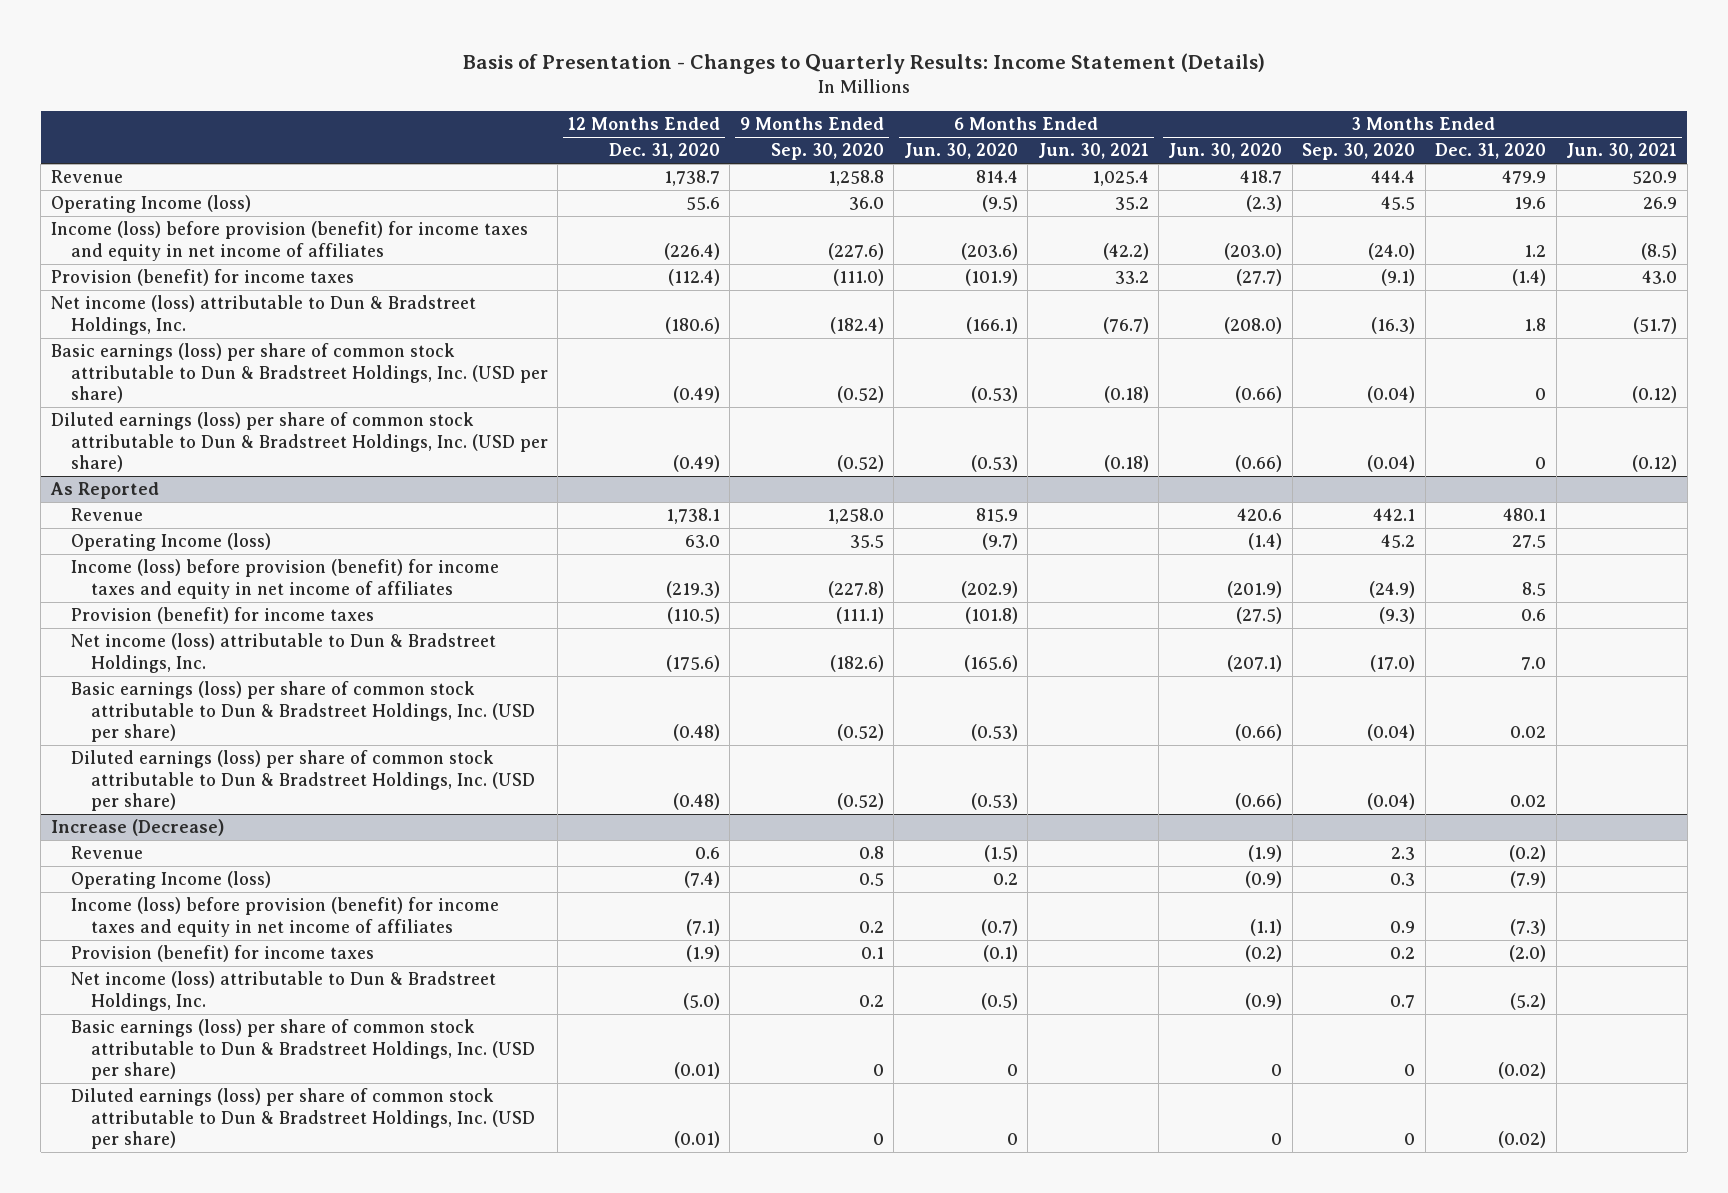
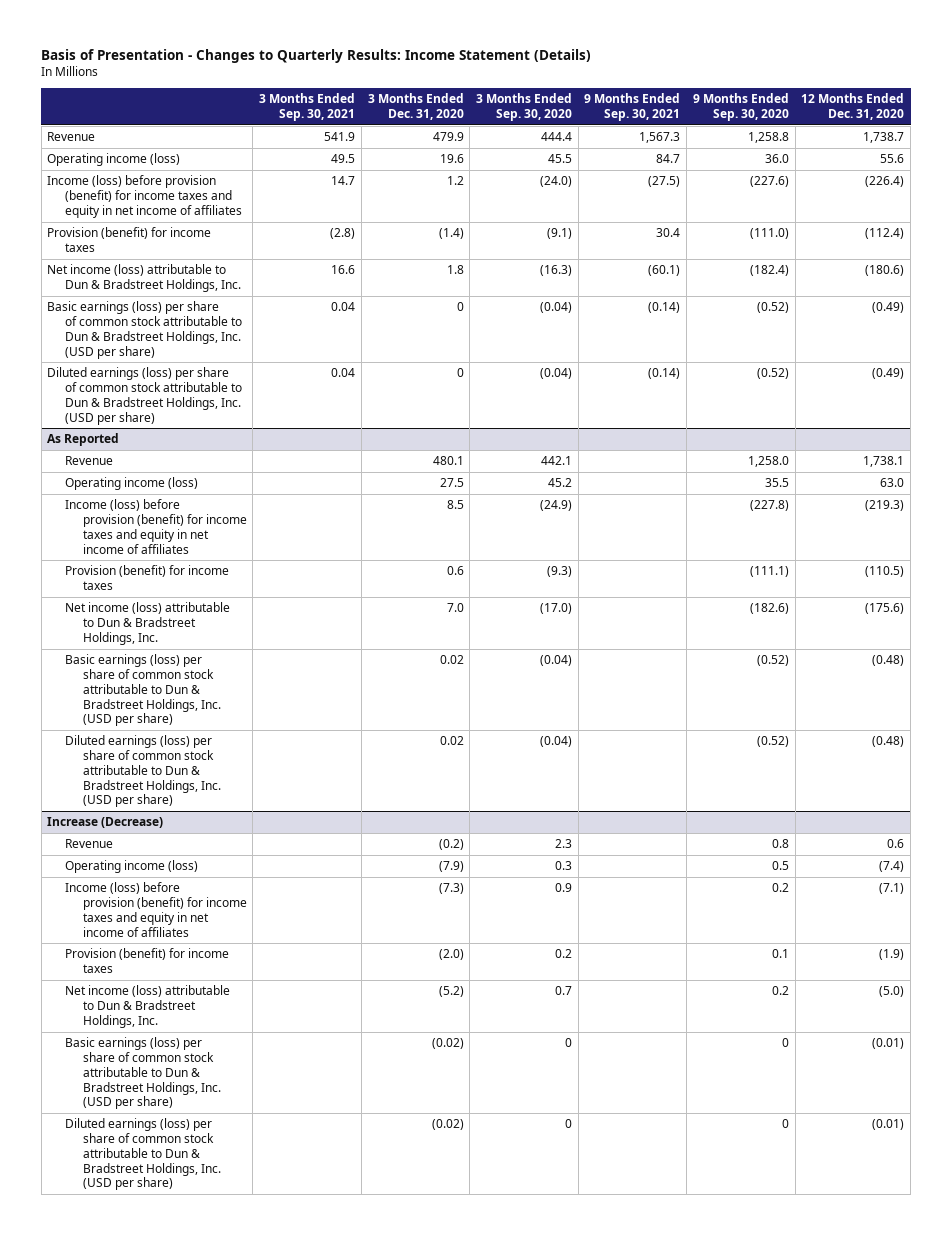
- | 12 Months Ended Dec. 31, 2020 | 9 Months Ended Sep. 30, 2020 | 6 Months Ended Jun. 30, 2020 | 6 Months Ended Jun. 30, 2021 | 3 Months Ended Jun. 30, 2020 | 3 Months Ended Sep. 30, 2020 | 3 Months Ended Dec. 31, 2020 | 3 Months Ended Jun. 30, 2021
+ | 3 Months Ended Sep. 30, 2021 | 3 Months Ended Dec. 31, 2020 | 3 Months Ended Sep. 30, 2020 | 9 Months Ended Sep. 30, 2021 | 9 Months Ended Sep. 30, 2020 | 12 Months Ended Dec. 31, 2020
- Operating Income (loss) | 55.6 | 36.0 | (9.5) | 35.2 | (2.3) | 45.5 | 19.6 | 26.9
+ Operating income (loss) | 49.5 | 19.6 | 45.5 | 84.7 | 36.0 | 55.6
@ As Reported
- Operating Income (loss) | 63.0 | 35.5 | (9.7) | | (1.4) | 45.2 | 27.5 |
+ Operating income (loss) | | 27.5 | 45.2 | | 35.5 | 63.0
@ Increase (Decrease)
- Operating Income (loss) | (7.4) | 0.5 | 0.2 | | (0.9) | 0.3 | (7.9) |
+ Operating income (loss) | | (7.9) | 0.3 | | 0.5 | (7.4)

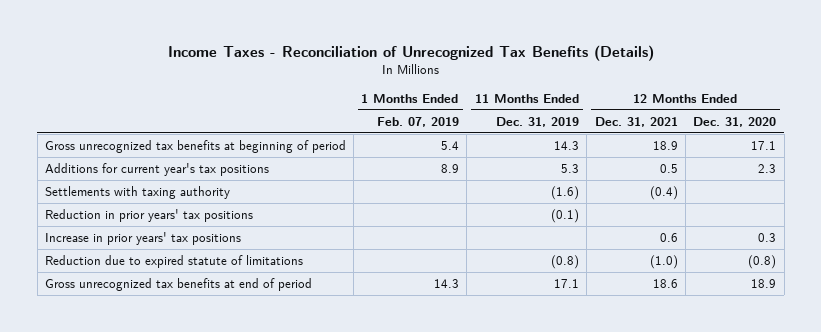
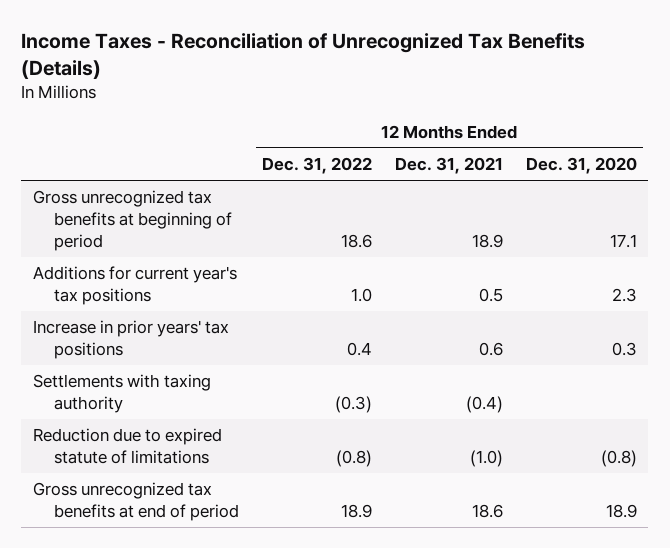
- | 1 Months Ended Feb. 07, 2019 | 11 Months Ended Dec. 31, 2019 | 12 Months Ended Dec. 31, 2021 | 12 Months Ended Dec. 31, 2020
+ | 12 Months Ended Dec. 31, 2022 | 12 Months Ended Dec. 31, 2021 | 12 Months Ended Dec. 31, 2020
- Reduction in prior years' tax positions | | (0.1) | |
moved down: Settlements with taxing authority | (0.3) | (0.4) |

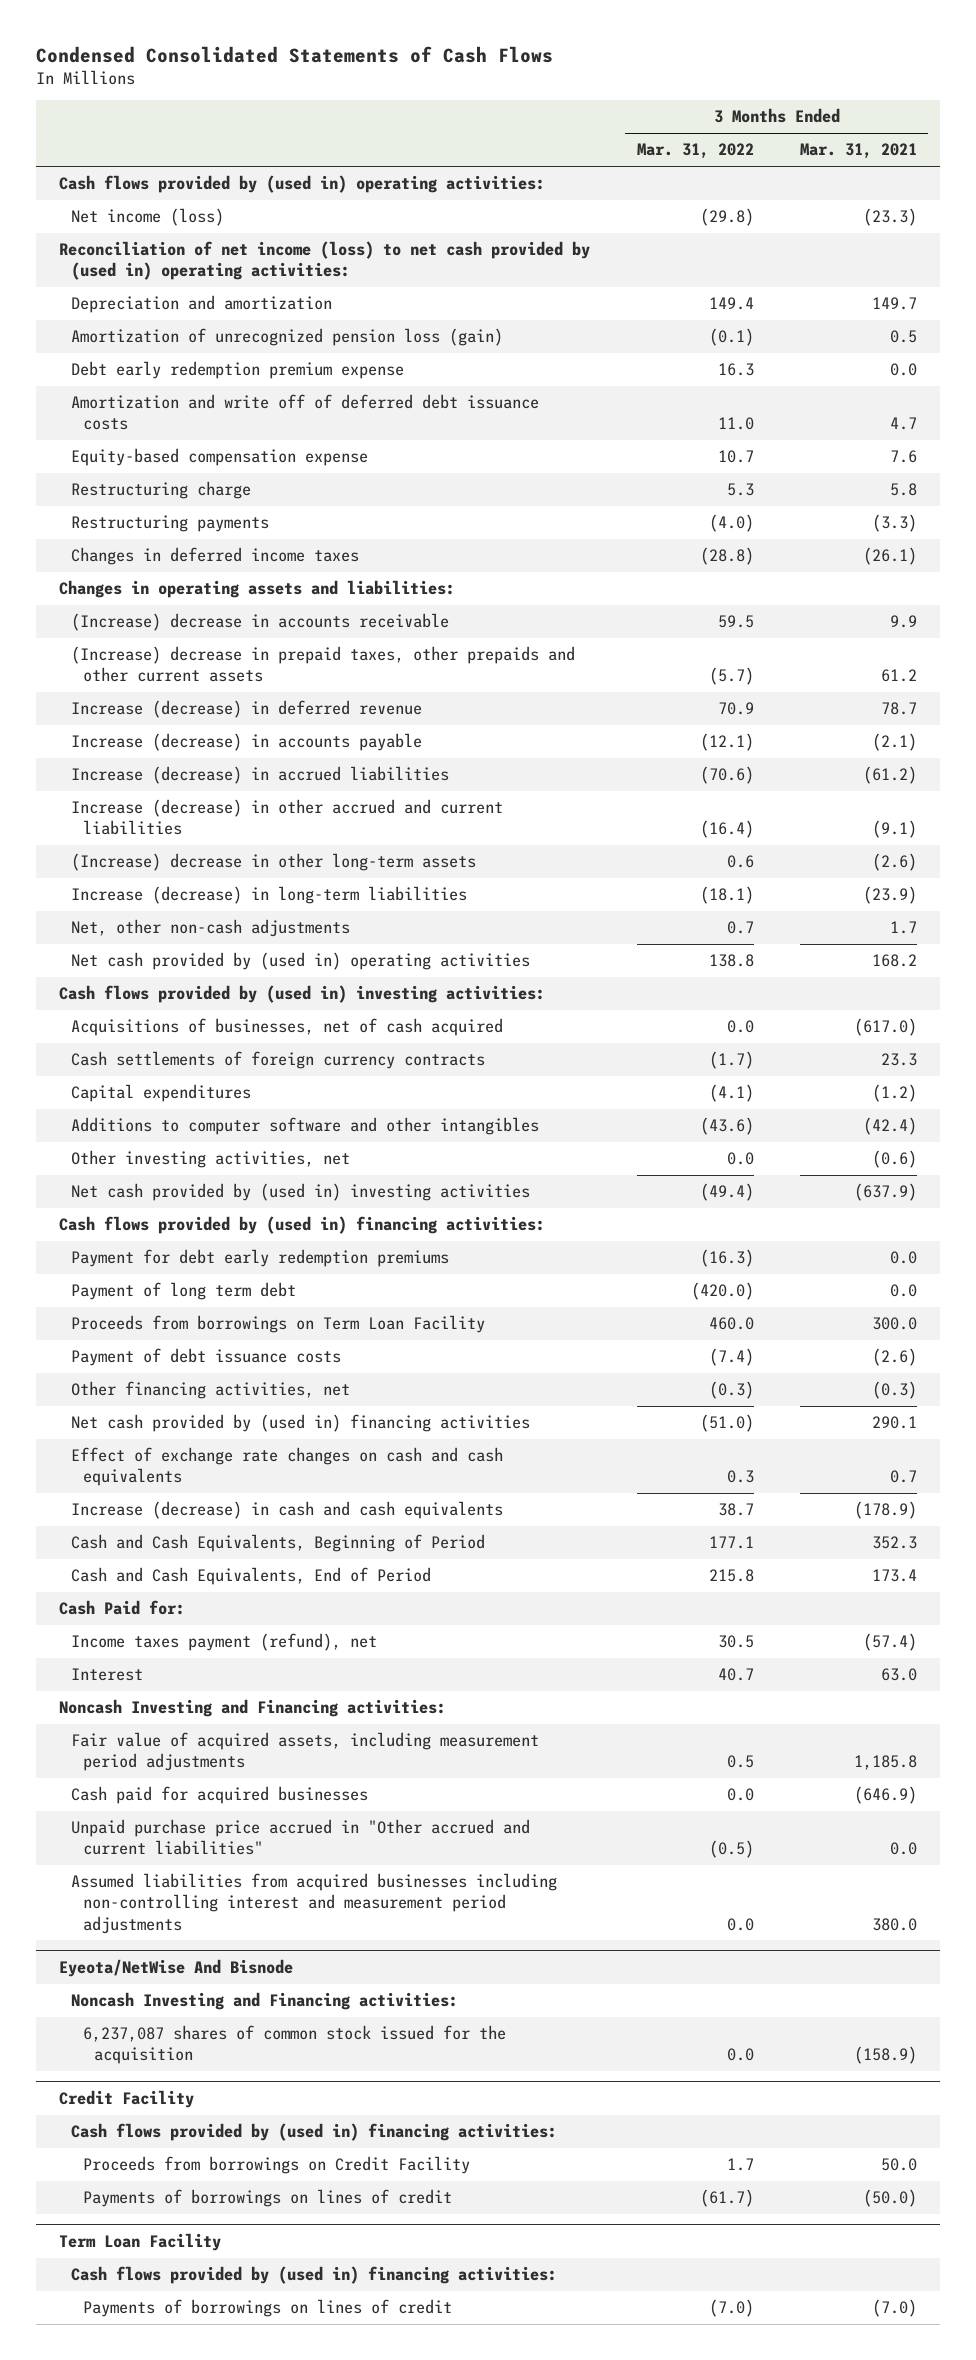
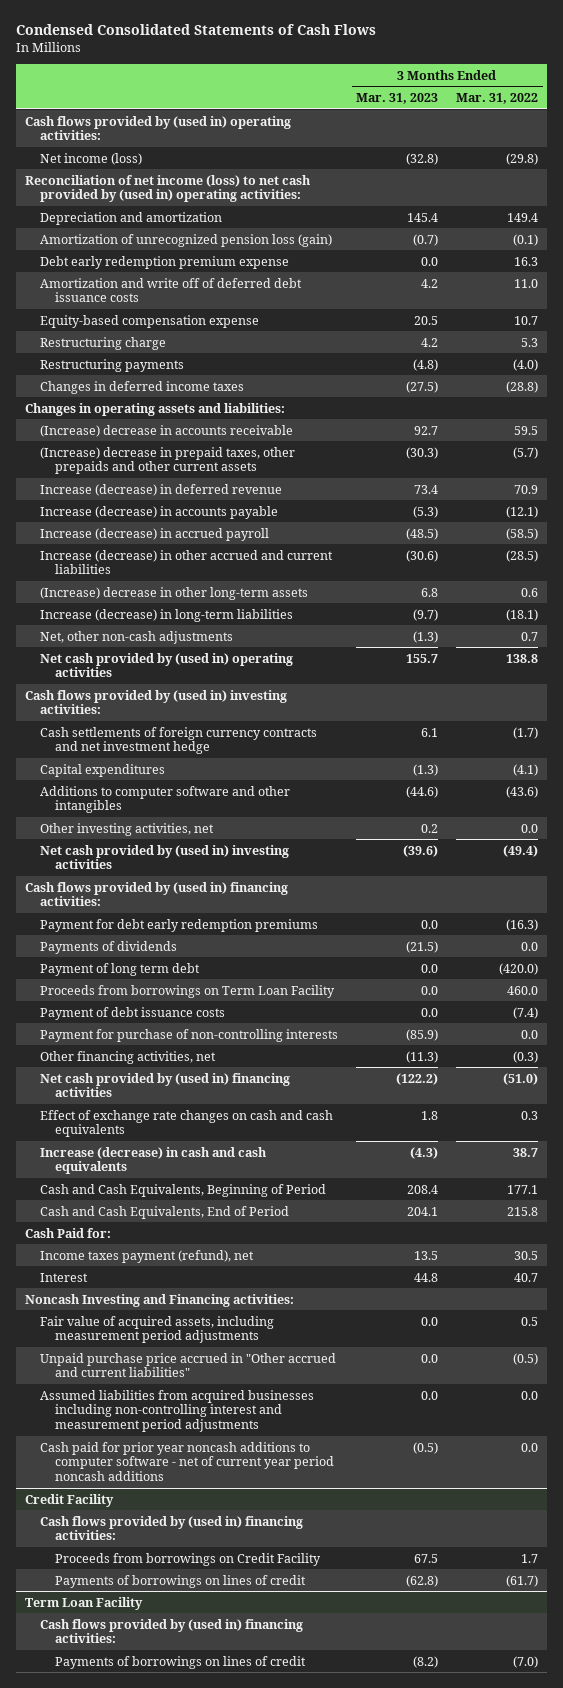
- | 3 Months Ended Mar. 31, 2022 | 3 Months Ended Mar. 31, 2021
+ | 3 Months Ended Mar. 31, 2023 | 3 Months Ended Mar. 31, 2022
- Increase (decrease) in accrued liabilities | (70.6) | (61.2)
- Increase (decrease) in other accrued and current liabilities | (16.4) | (9.1)
+ Increase (decrease) in accrued payroll | (48.5) | (58.5)
+ Increase (decrease) in other accrued and current liabilities | (30.6) | (28.5)
- Acquisitions of businesses, net of cash acquired | 0.0 | (617.0)
- Cash settlements of foreign currency contracts | (1.7) | 23.3
+ Cash settlements of foreign currency contracts and net investment hedge | 6.1 | (1.7)
+ Payments of dividends | (21.5) | 0.0
+ Payment for purchase of non-controlling interests | (85.9) | 0.0
- Cash paid for acquired businesses | 0.0 | (646.9)
- Eyeota/NetWise And Bisnode
- Noncash Investing and Financing activities:
- 6,237,087 shares of common stock issued for the acquisition | 0.0 | (158.9)
+ Cash paid for prior year noncash additions to computer software - net of current year period noncash additions | (0.5) | 0.0

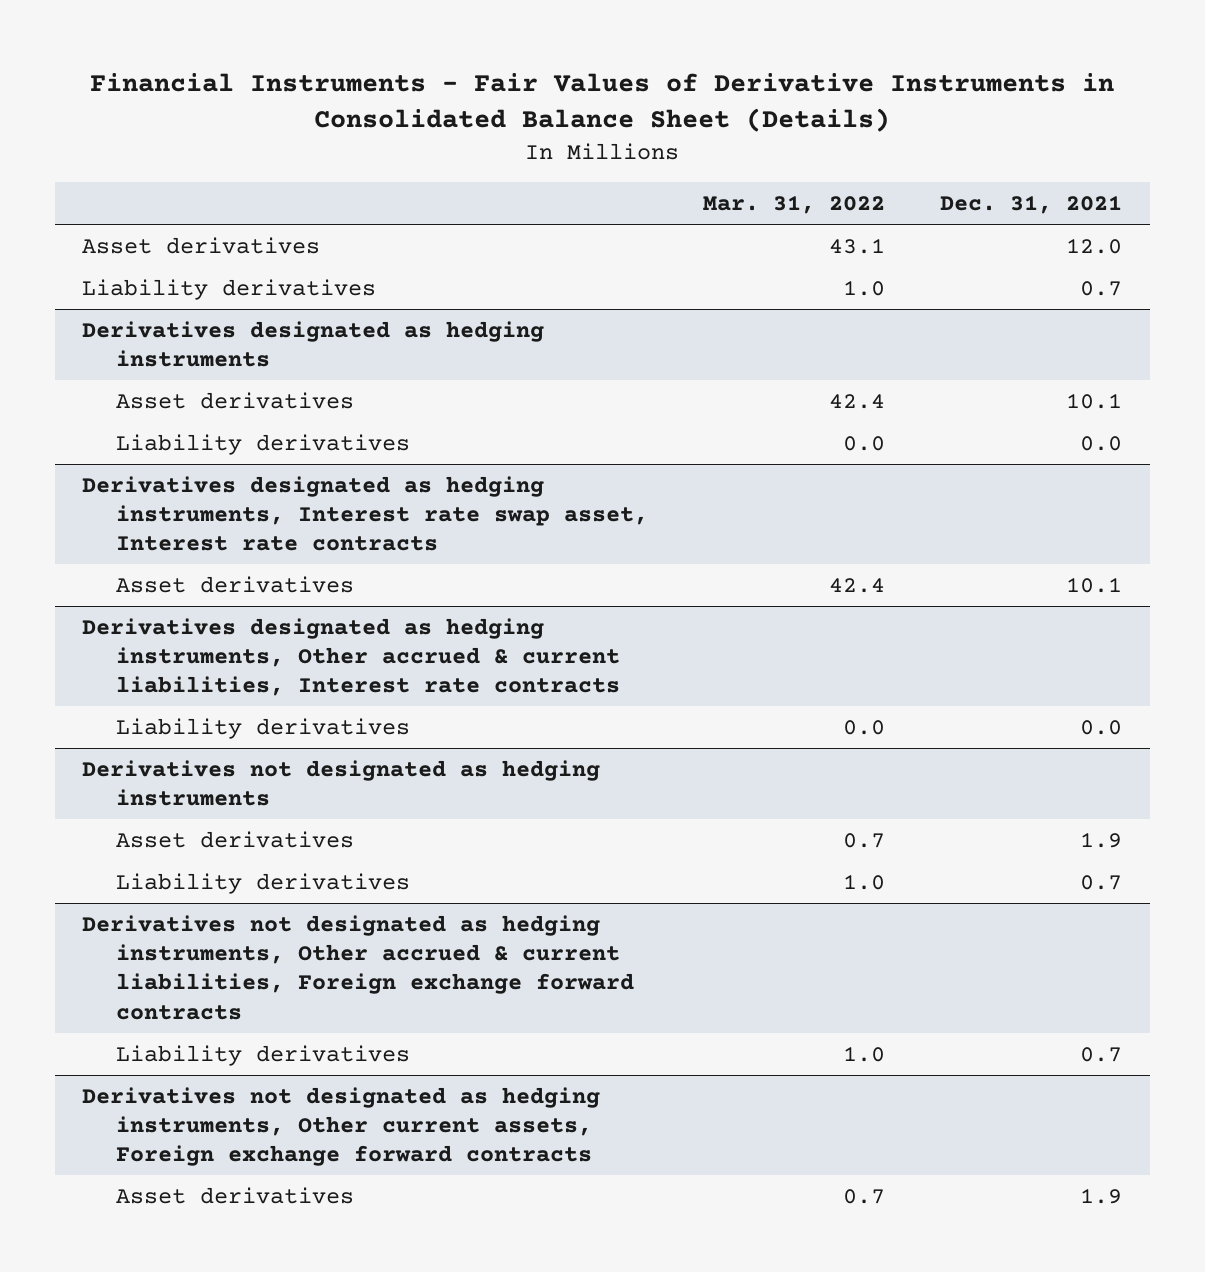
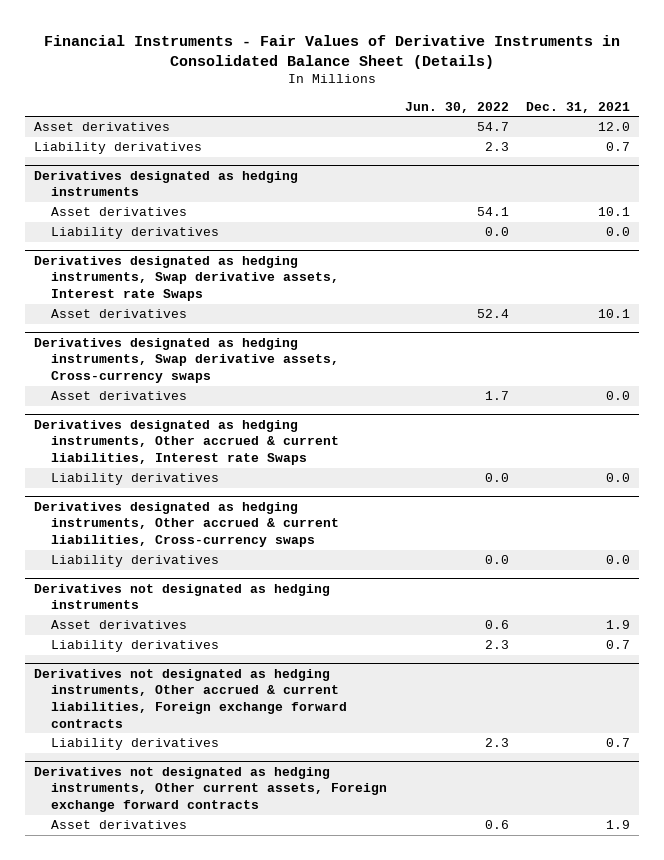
- | Mar. 31, 2022 | Dec. 31, 2021
+ | Jun. 30, 2022 | Dec. 31, 2021
- Derivatives designated as hedging instruments, Interest rate swap asset, Interest rate contracts
+ Derivatives designated as hedging instruments, Swap derivative assets, Interest rate Swaps
- Derivatives designated as hedging instruments, Other accrued & current liabilities, Interest rate contracts
+ Derivatives designated as hedging instruments, Swap derivative assets, Cross-currency swaps
+ Asset derivatives | 1.7 | 0.0
+ Derivatives designated as hedging instruments, Other accrued & current liabilities, Interest rate Swaps
+ Derivatives designated as hedging instruments, Other accrued & current liabilities, Cross-currency swaps
+ Liability derivatives | 0.0 | 0.0

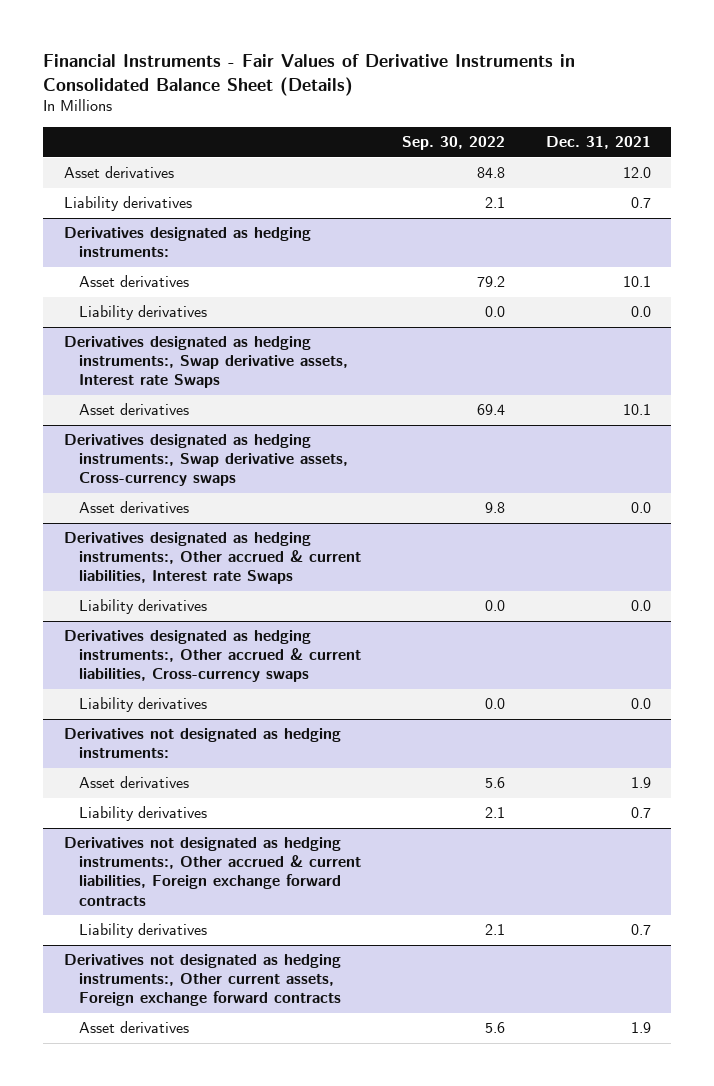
- | Jun. 30, 2022 | Dec. 31, 2021
+ | Sep. 30, 2022 | Dec. 31, 2021
- Derivatives designated as hedging instruments
+ Derivatives designated as hedging instruments:
- Derivatives designated as hedging instruments, Swap derivative assets, Interest rate Swaps
+ Derivatives designated as hedging instruments:, Swap derivative assets, Interest rate Swaps
- Derivatives designated as hedging instruments, Swap derivative assets, Cross-currency swaps
+ Derivatives designated as hedging instruments:, Swap derivative assets, Cross-currency swaps
- Derivatives designated as hedging instruments, Other accrued & current liabilities, Interest rate Swaps
+ Derivatives designated as hedging instruments:, Other accrued & current liabilities, Interest rate Swaps
- Derivatives designated as hedging instruments, Other accrued & current liabilities, Cross-currency swaps
+ Derivatives designated as hedging instruments:, Other accrued & current liabilities, Cross-currency swaps
- Derivatives not designated as hedging instruments
+ Derivatives not designated as hedging instruments:
- Derivatives not designated as hedging instruments, Other accrued & current liabilities, Foreign exchange forward contracts
+ Derivatives not designated as hedging instruments:, Other accrued & current liabilities, Foreign exchange forward contracts
- Derivatives not designated as hedging instruments, Other current assets, Foreign exchange forward contracts
+ Derivatives not designated as hedging instruments:, Other current assets, Foreign exchange forward contracts

